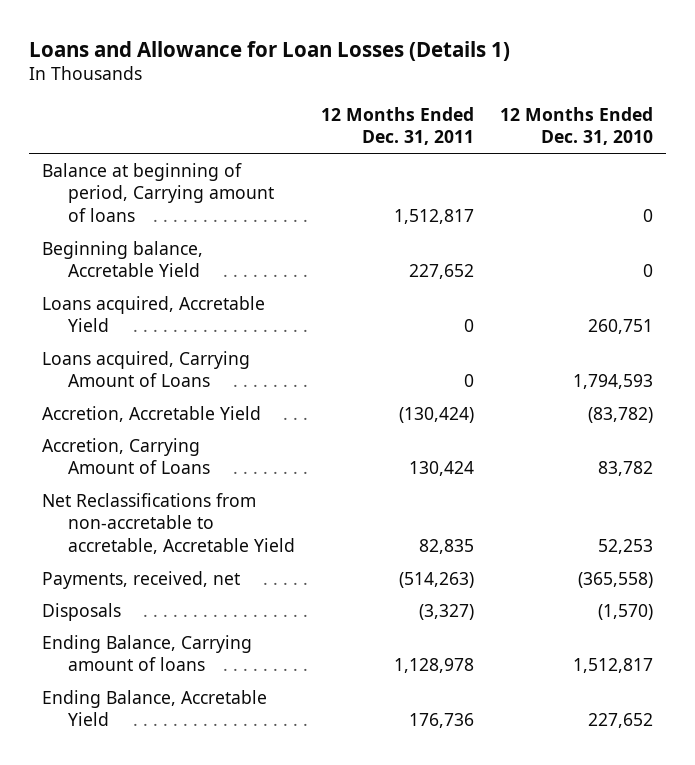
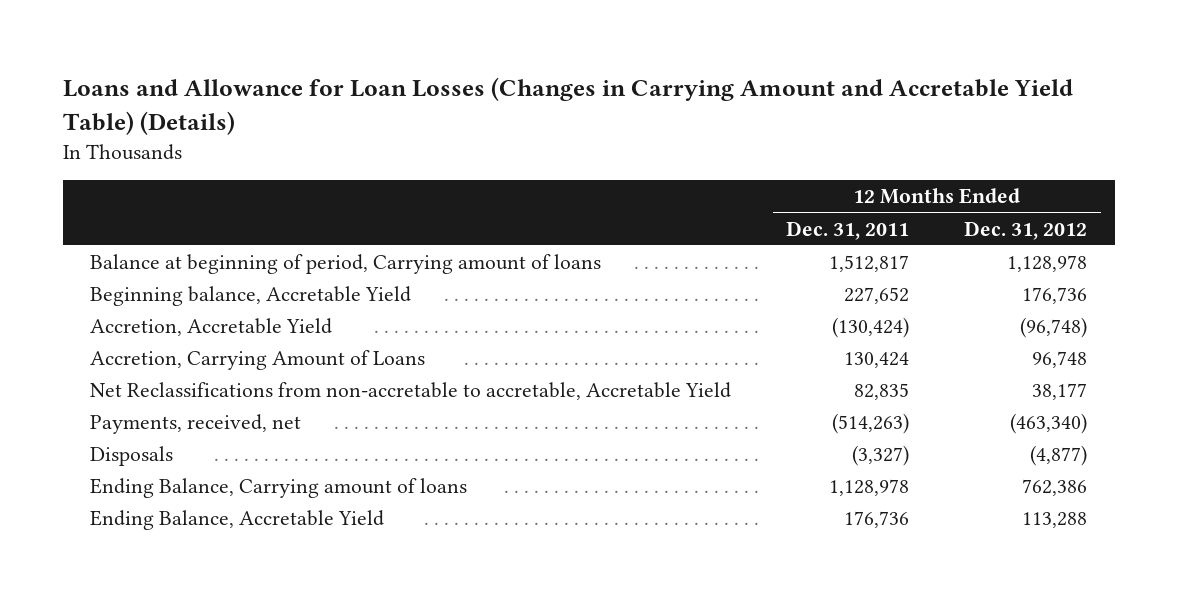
- Loans and Allowance for Loan Losses (Details 1)
+ Loans and Allowance for Loan Losses (Changes in Carrying Amount and Accretable Yield Table) (Details)
- | 12 Months Ended Dec. 31, 2011 | 12 Months Ended Dec. 31, 2010
+ | 12 Months Ended Dec. 31, 2011 | 12 Months Ended Dec. 31, 2012
- Loans acquired, Accretable Yield | 0 | 260,751
- Loans acquired, Carrying Amount of Loans | 0 | 1,794,593

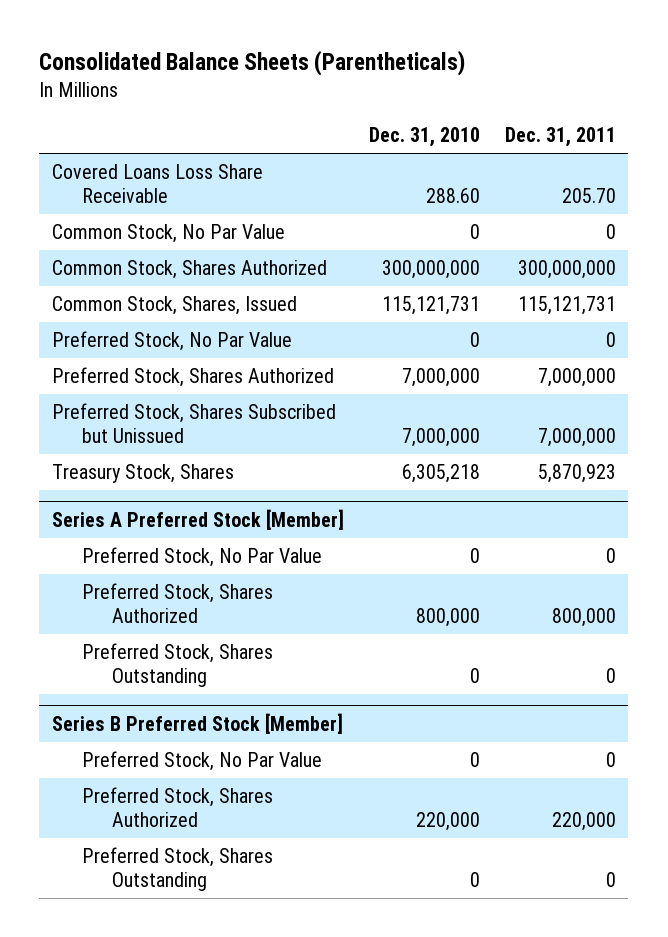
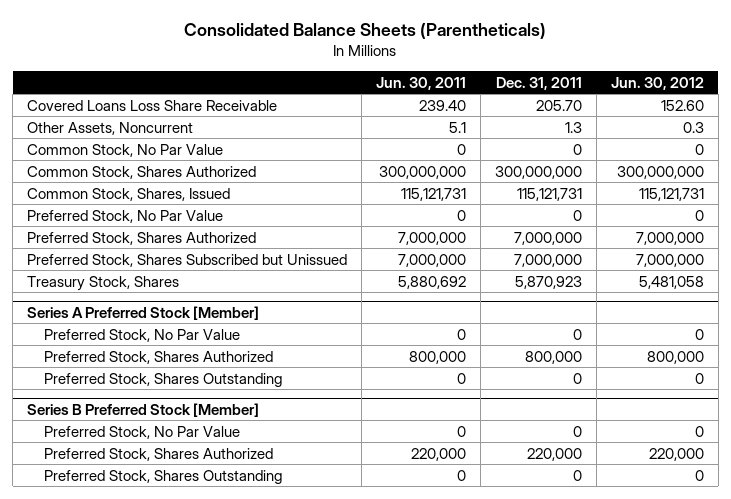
- | Dec. 31, 2010 | Dec. 31, 2011
+ | Jun. 30, 2011 | Dec. 31, 2011 | Jun. 30, 2012
+ Other Assets, Noncurrent | 5.1 | 1.3 | 0.3

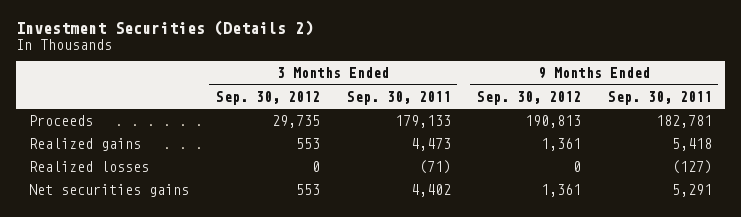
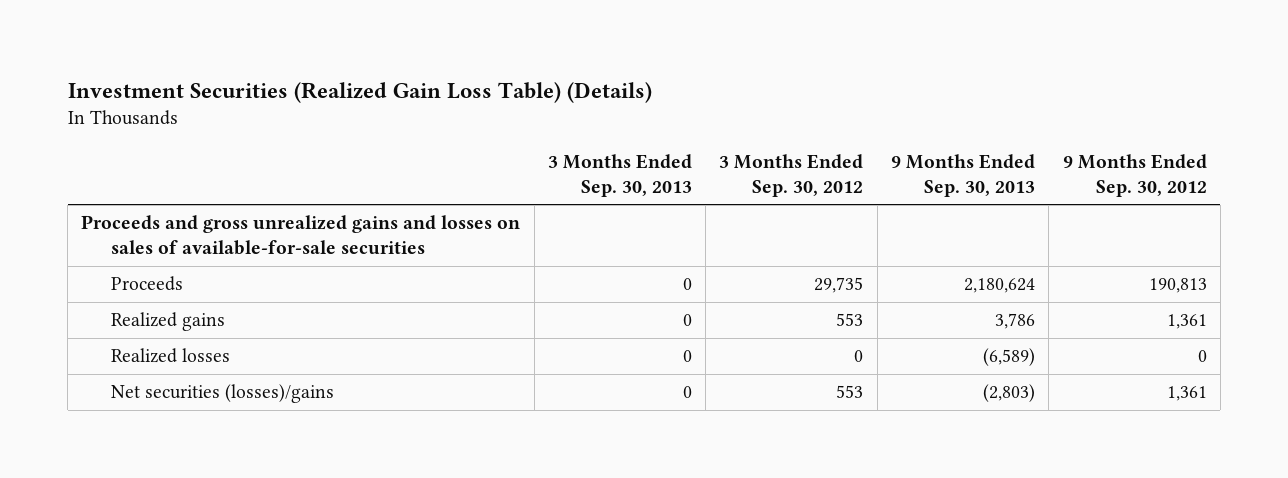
- Investment Securities (Details 2)
+ Investment Securities (Realized Gain Loss Table) (Details)
- | 3 Months Ended Sep. 30, 2012 | 3 Months Ended Sep. 30, 2011 | 9 Months Ended Sep. 30, 2012 | 9 Months Ended Sep. 30, 2011
+ | 3 Months Ended Sep. 30, 2013 | 3 Months Ended Sep. 30, 2012 | 9 Months Ended Sep. 30, 2013 | 9 Months Ended Sep. 30, 2012
+ Proceeds and gross unrealized gains and losses on sales of available-for-sale securities
- Net securities gains | 553 | 4,402 | 1,361 | 5,291
+ Net securities (losses)/gains | 0 | 553 | (2,803) | 1,361

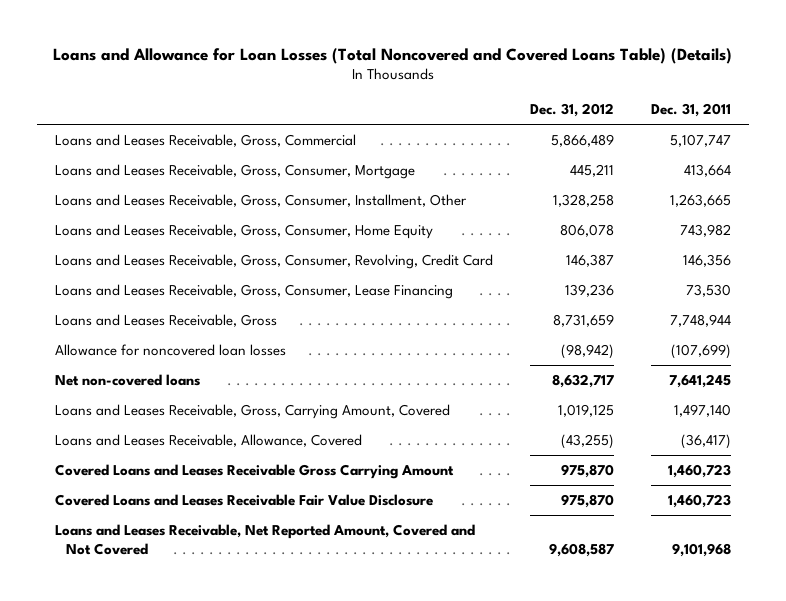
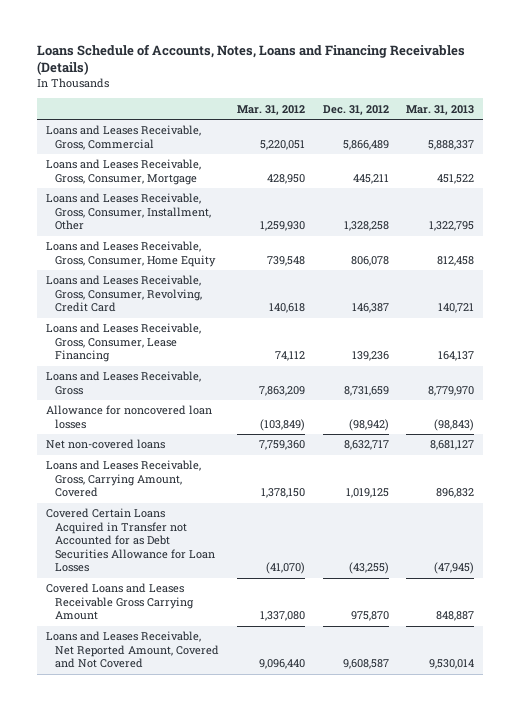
- Loans and Allowance for Loan Losses (Total Noncovered and Covered Loans Table) (Details)
+ Loans Schedule of Accounts, Notes, Loans and Financing Receivables (Details)
- | Dec. 31, 2012 | Dec. 31, 2011
+ | Mar. 31, 2012 | Dec. 31, 2012 | Mar. 31, 2013
- Loans and Leases Receivable, Allowance, Covered | (43,255) | (36,417)
+ Covered Certain Loans Acquired in Transfer not Accounted for as Debt Securities Allowance for Loan Losses | (41,070) | (43,255) | (47,945)
- Covered Loans and Leases Receivable Fair Value Disclosure | 975,870 | 1,460,723

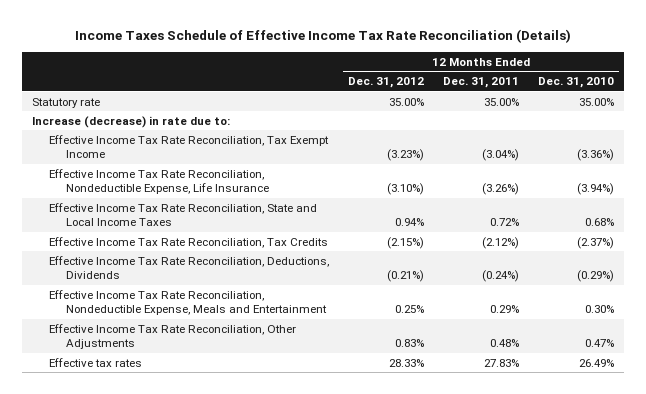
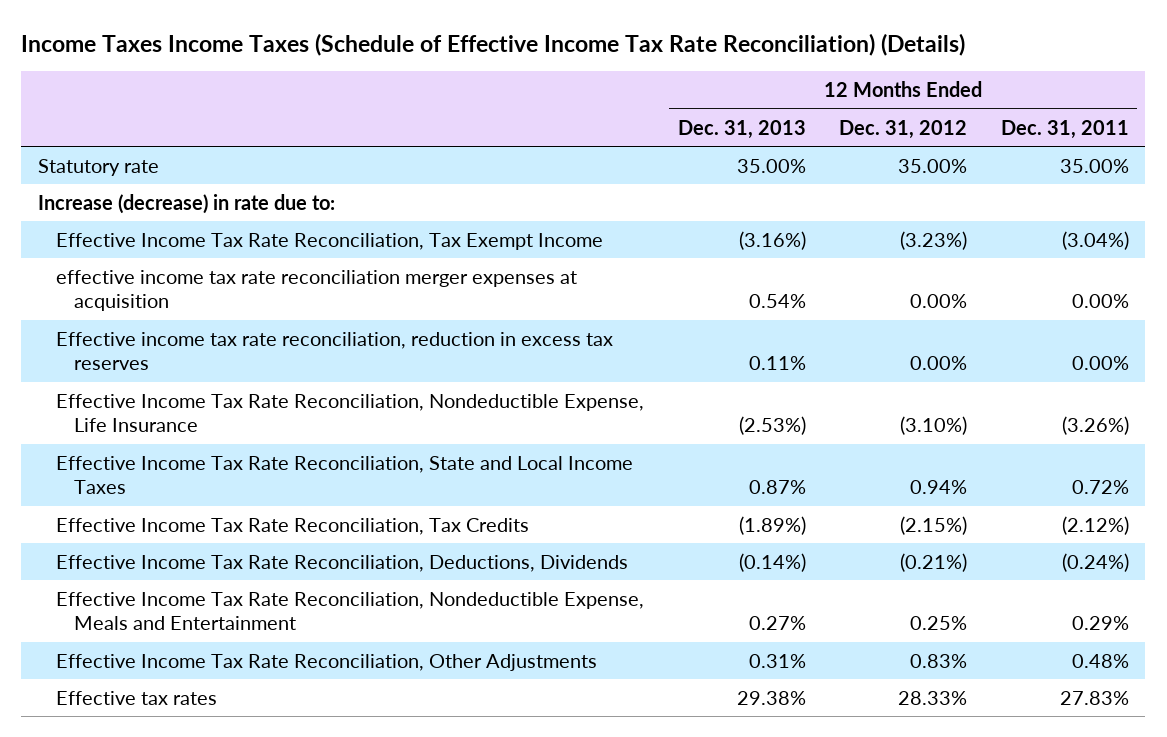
- Income Taxes Schedule of Effective Income Tax Rate Reconciliation (Details)
+ Income Taxes Income Taxes (Schedule of Effective Income Tax Rate Reconciliation) (Details)
- | 12 Months Ended Dec. 31, 2012 | 12 Months Ended Dec. 31, 2011 | 12 Months Ended Dec. 31, 2010
+ | 12 Months Ended Dec. 31, 2013 | 12 Months Ended Dec. 31, 2012 | 12 Months Ended Dec. 31, 2011
+ effective income tax rate reconciliation merger expenses at acquisition | 0.54% | 0.00% | 0.00%
+ Effective income tax rate reconciliation, reduction in excess tax reserves | 0.11% | 0.00% | 0.00%

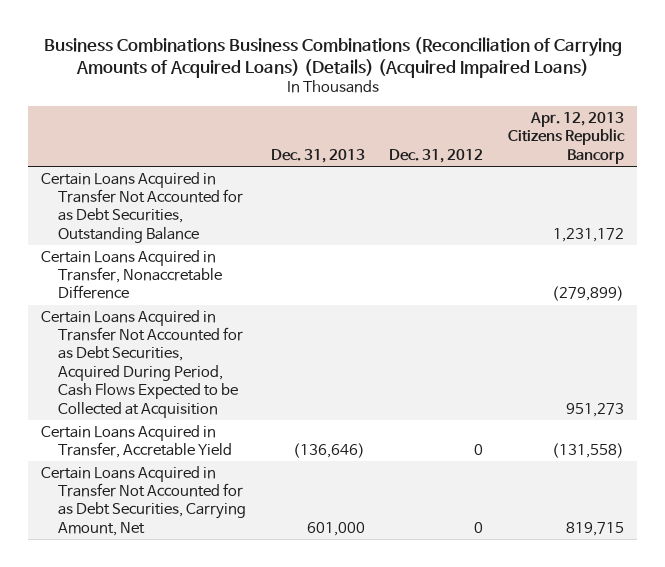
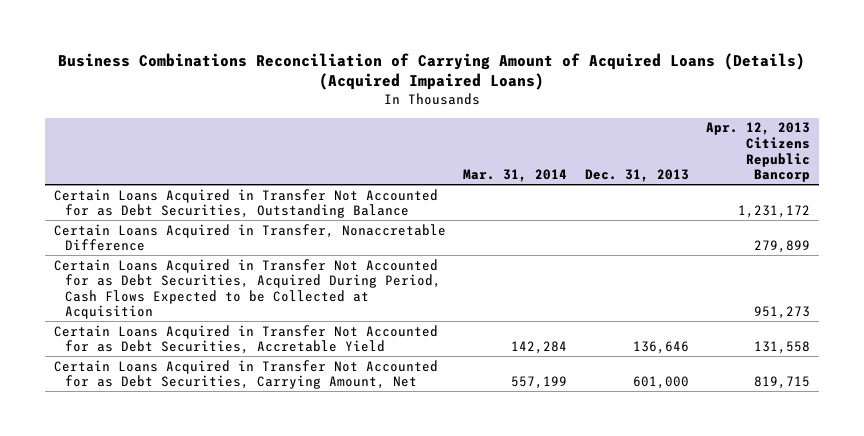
- Business Combinations Business Combinations (Reconciliation of Carrying Amounts of Acquired Loans) (Details) (Acquired Impaired Loans)
+ Business Combinations Reconciliation of Carrying Amount of Acquired Loans (Details) (Acquired Impaired Loans)
- | Dec. 31, 2013 | Dec. 31, 2012 | Apr. 12, 2013 Citizens Republic Bancorp
+ | Mar. 31, 2014 | Dec. 31, 2013 | Apr. 12, 2013 Citizens Republic Bancorp
- Certain Loans Acquired in Transfer, Nonaccretable Difference | | | (279,899)
+ Certain Loans Acquired in Transfer, Nonaccretable Difference | | | 279,899
- Certain Loans Acquired in Transfer, Accretable Yield | (136,646) | 0 | (131,558)
+ Certain Loans Acquired in Transfer Not Accounted for as Debt Securities, Accretable Yield | 142,284 | 136,646 | 131,558

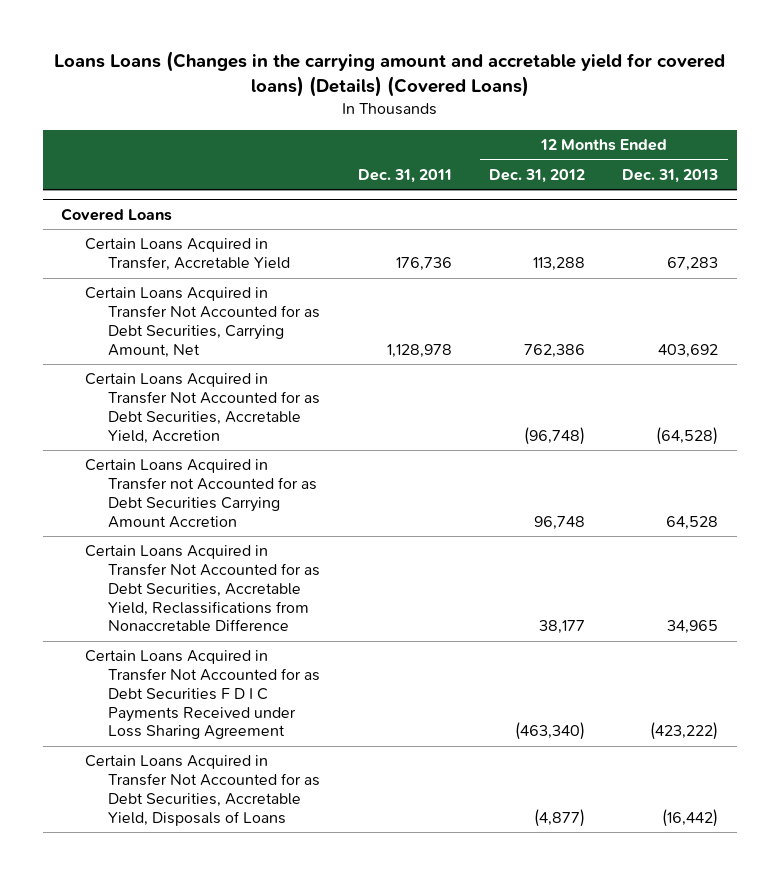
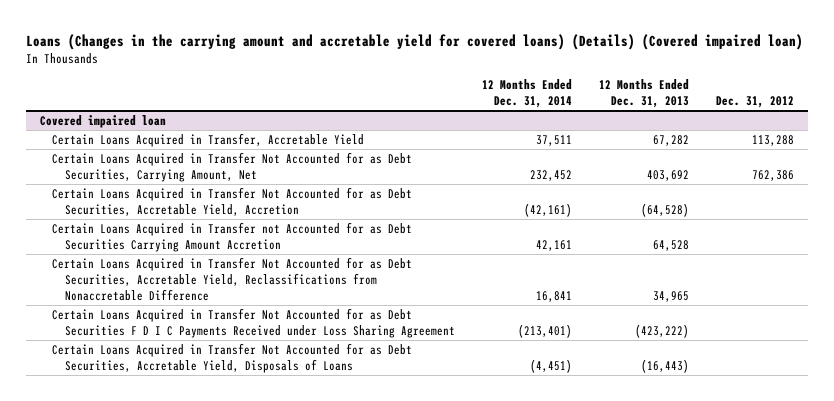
- Loans Loans (Changes in the carrying amount and accretable yield for covered loans) (Details) (Covered Loans)
+ Loans (Changes in the carrying amount and accretable yield for covered loans) (Details) (Covered impaired loan)
- | Dec. 31, 2011 | 12 Months Ended Dec. 31, 2012 | 12 Months Ended Dec. 31, 2013
+ | 12 Months Ended Dec. 31, 2014 | 12 Months Ended Dec. 31, 2013 | Dec. 31, 2012
- Covered Loans
- Certain Loans Acquired in Transfer, Accretable Yield | 176,736 | 113,288 | 67,283
+ Covered impaired loan
+ Certain Loans Acquired in Transfer, Accretable Yield | 37,511 | 67,282 | 113,288
- Certain Loans Acquired in Transfer Not Accounted for as Debt Securities, Accretable Yield, Disposals of Loans | | (4,877) | (16,442)
+ Certain Loans Acquired in Transfer Not Accounted for as Debt Securities, Accretable Yield, Disposals of Loans | (4,451) | (16,443) |

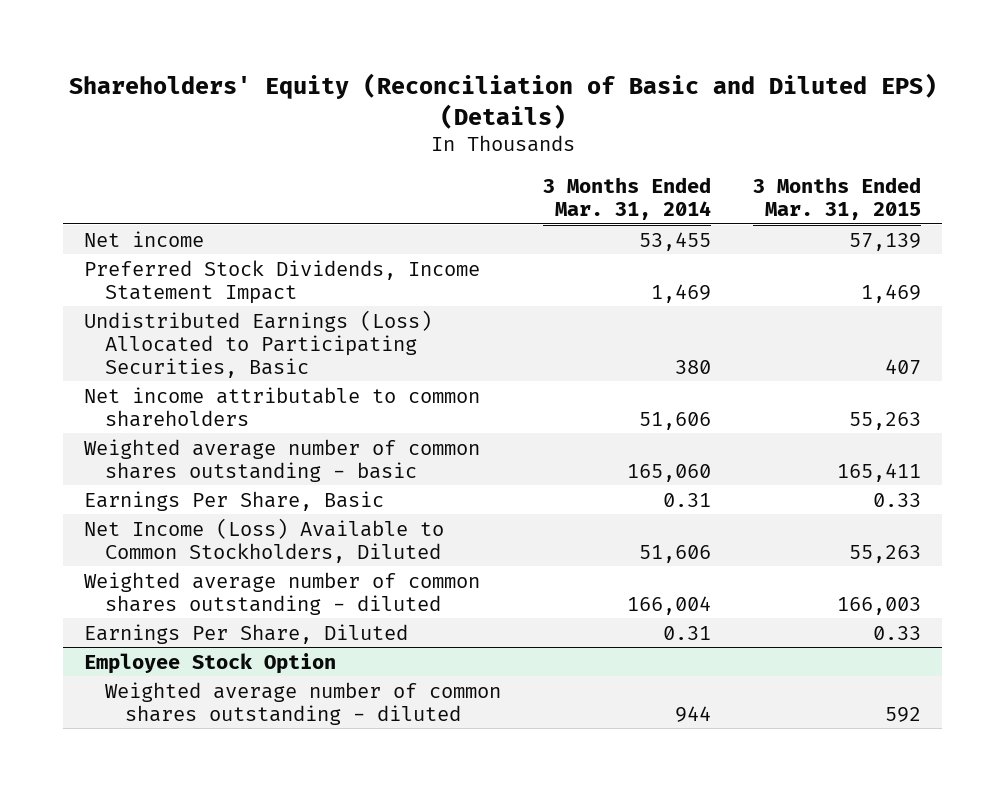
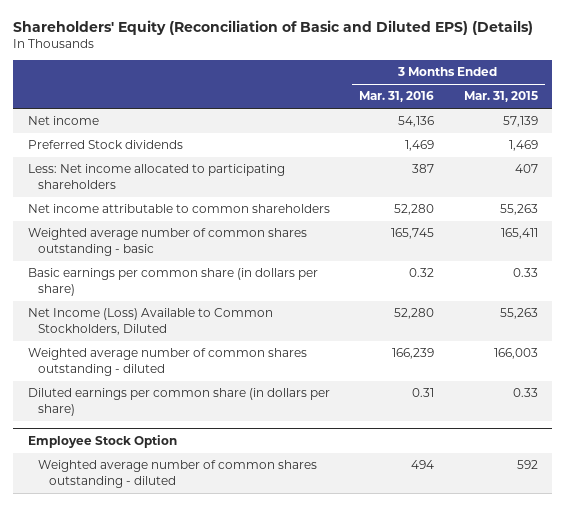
- | 3 Months Ended Mar. 31, 2014 | 3 Months Ended Mar. 31, 2015
+ | 3 Months Ended Mar. 31, 2016 | 3 Months Ended Mar. 31, 2015
- Preferred Stock Dividends, Income Statement Impact | 1,469 | 1,469
- Undistributed Earnings (Loss) Allocated to Participating Securities, Basic | 380 | 407
+ Preferred Stock dividends | 1,469 | 1,469
+ Less: Net income allocated to participating shareholders | 387 | 407
- Earnings Per Share, Basic | 0.31 | 0.33
+ Basic earnings per common share (in dollars per share) | 0.32 | 0.33
- Earnings Per Share, Diluted | 0.31 | 0.33
+ Diluted earnings per common share (in dollars per share) | 0.31 | 0.33

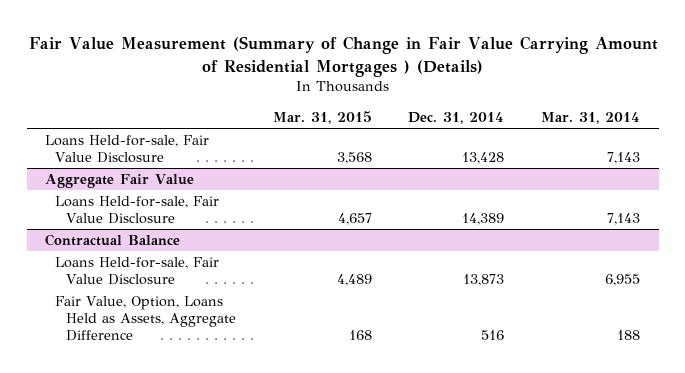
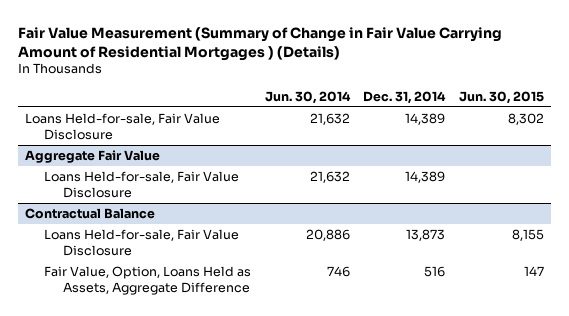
- | Mar. 31, 2015 | Dec. 31, 2014 | Mar. 31, 2014
+ | Jun. 30, 2014 | Dec. 31, 2014 | Jun. 30, 2015
- Loans Held-for-sale, Fair Value Disclosure | 3,568 | 13,428 | 7,143
+ Loans Held-for-sale, Fair Value Disclosure | 21,632 | 14,389 | 8,302

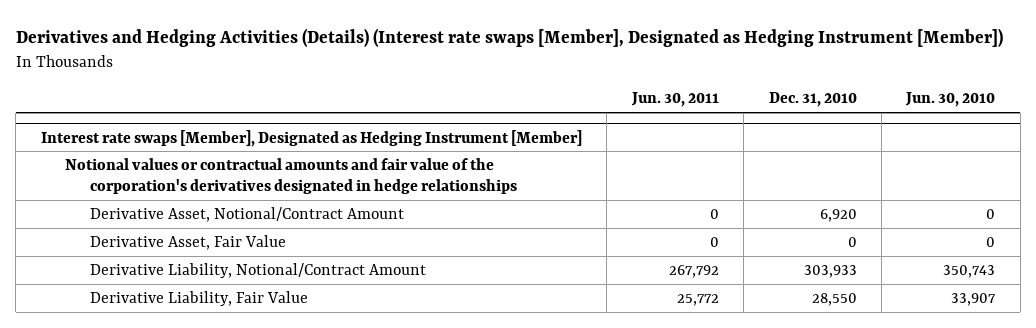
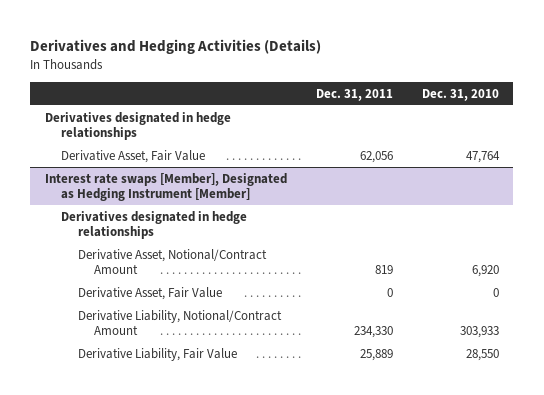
- Derivatives and Hedging Activities (Details) (Interest rate swaps [Member], Designated as Hedging Instrument [Member])
+ Derivatives and Hedging Activities (Details)
- | Jun. 30, 2011 | Dec. 31, 2010 | Jun. 30, 2010
+ | Dec. 31, 2011 | Dec. 31, 2010
+ Derivatives designated in hedge relationships
+ Derivative Asset, Fair Value | 62,056 | 47,764
@ Interest rate swaps [Member], Designated as Hedging Instrument [Member]
- Notional values or contractual amounts and fair value of the corporation's derivatives designated in hedge relationships
+ Derivatives designated in hedge relationships

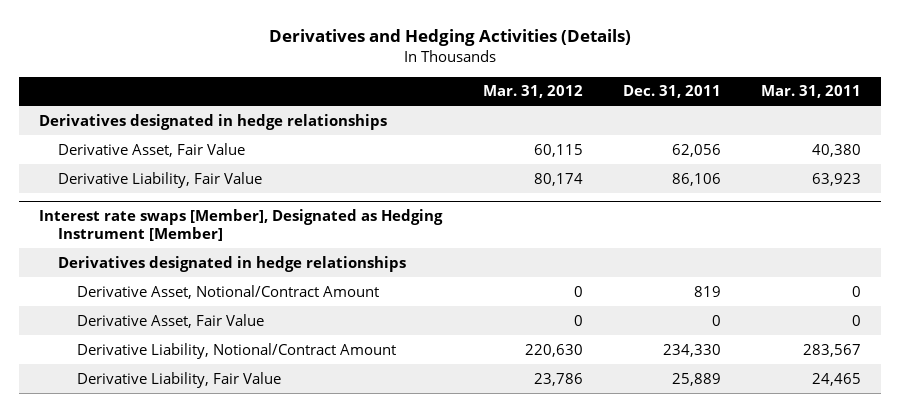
- | Dec. 31, 2011 | Dec. 31, 2010
+ | Mar. 31, 2012 | Dec. 31, 2011 | Mar. 31, 2011
+ Derivative Liability, Fair Value | 80,174 | 86,106 | 63,923

